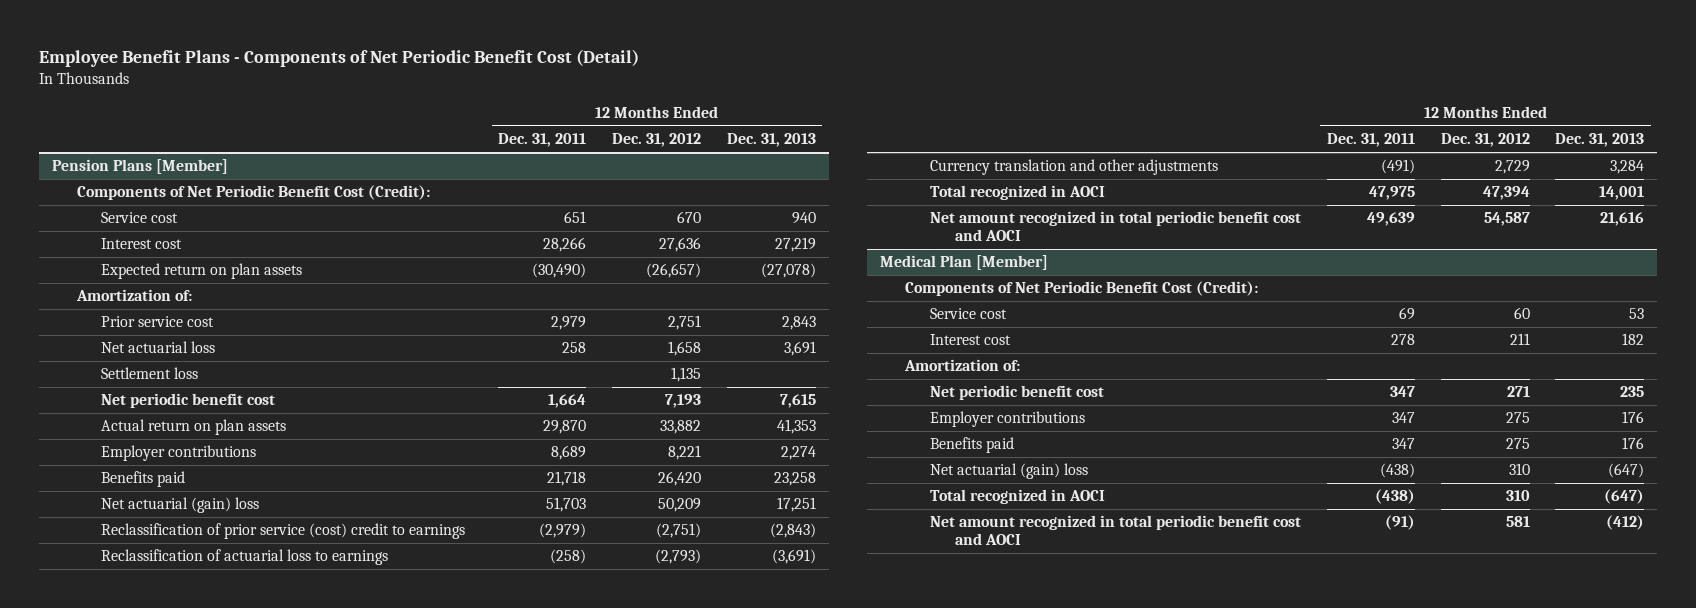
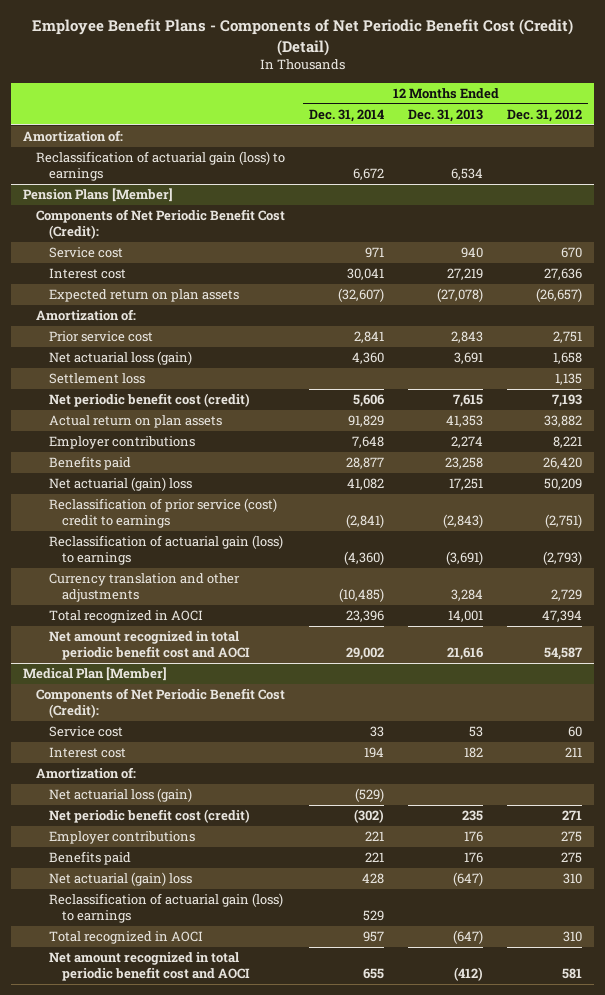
- Employee Benefit Plans - Components of Net Periodic Benefit Cost (Detail)
+ Employee Benefit Plans - Components of Net Periodic Benefit Cost (Credit) (Detail)
- | 12 Months Ended Dec. 31, 2011 | 12 Months Ended Dec. 31, 2012 | 12 Months Ended Dec. 31, 2013
+ | 12 Months Ended Dec. 31, 2014 | 12 Months Ended Dec. 31, 2013 | 12 Months Ended Dec. 31, 2012
+ Amortization of:
+ Reclassification of actuarial gain (loss) to earnings | 6,672 | 6,534 |
@ Pension Plans [Member]
- Net actuarial loss | 258 | 1,658 | 3,691
+ Net actuarial loss (gain) | 4,360 | 3,691 | 1,658
- Net periodic benefit cost | 1,664 | 7,193 | 7,615
+ Net periodic benefit cost (credit) | 5,606 | 7,615 | 7,193
- Reclassification of actuarial loss to earnings | (258) | (2,793) | (3,691)
+ Reclassification of actuarial gain (loss) to earnings | (4,360) | (3,691) | (2,793)
@ Medical Plan [Member]
- Net periodic benefit cost | 347 | 271 | 235
+ Net actuarial loss (gain) | (529) | |
+ Net periodic benefit cost (credit) | (302) | 235 | 271
+ Reclassification of actuarial gain (loss) to earnings | 529 | |

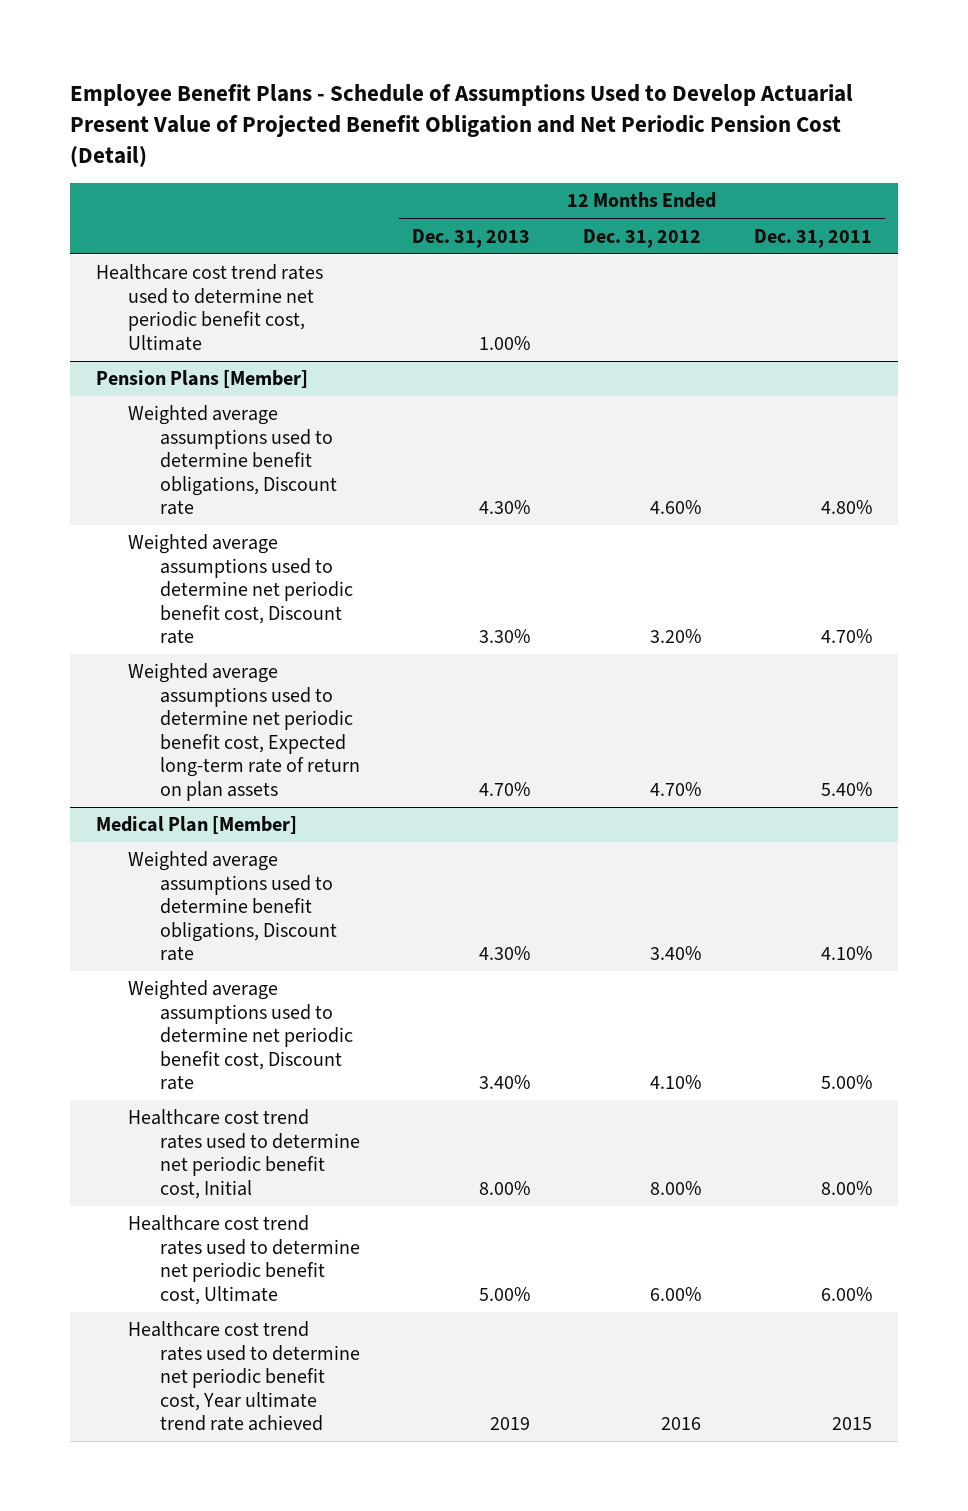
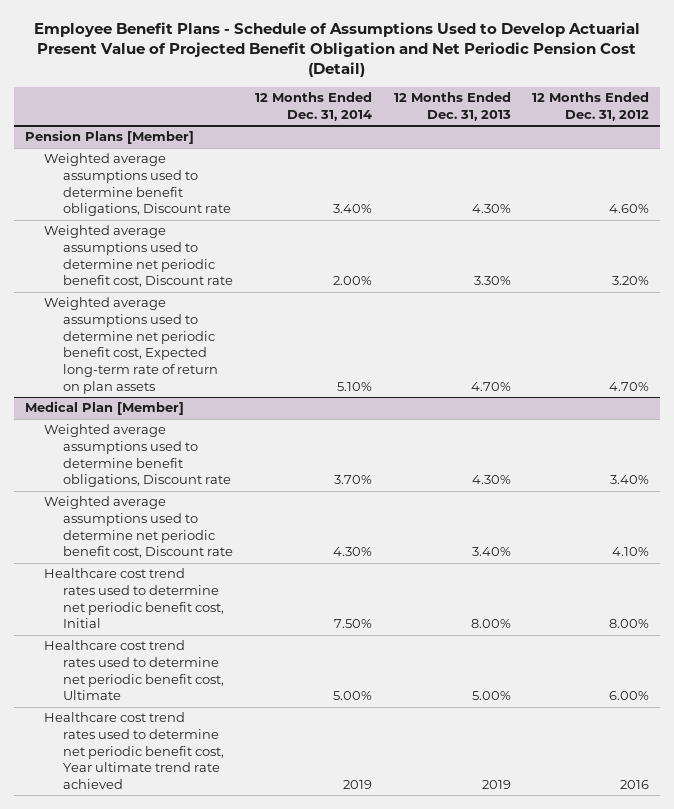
- | 12 Months Ended Dec. 31, 2013 | 12 Months Ended Dec. 31, 2012 | 12 Months Ended Dec. 31, 2011
+ | 12 Months Ended Dec. 31, 2014 | 12 Months Ended Dec. 31, 2013 | 12 Months Ended Dec. 31, 2012
- Healthcare cost trend rates used to determine net periodic benefit cost, Ultimate | 1.00% | |

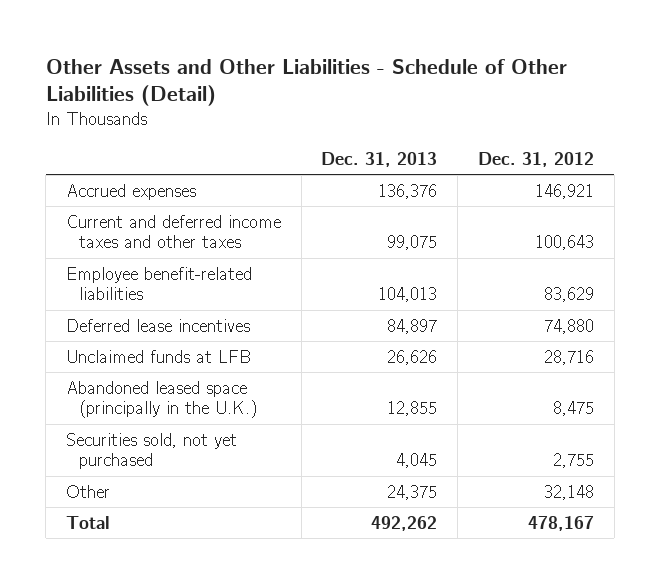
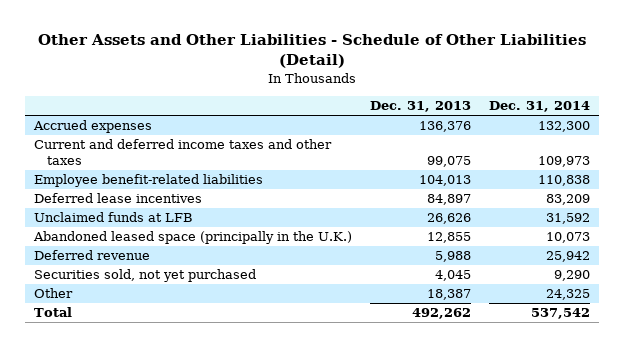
- | Dec. 31, 2013 | Dec. 31, 2012
+ | Dec. 31, 2013 | Dec. 31, 2014
+ Deferred revenue | 5,988 | 25,942
- Other | 24,375 | 32,148
+ Other | 18,387 | 24,325

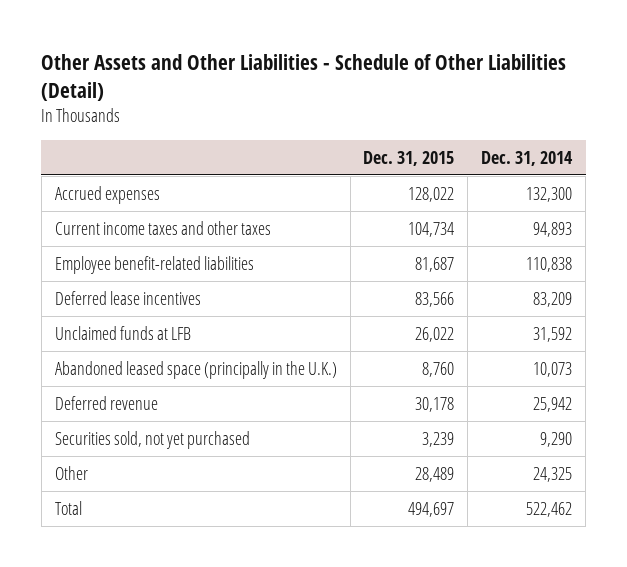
- | Dec. 31, 2013 | Dec. 31, 2014
+ | Dec. 31, 2015 | Dec. 31, 2014
- Current and deferred income taxes and other taxes | 99,075 | 109,973
+ Current income taxes and other taxes | 104,734 | 94,893
- Total | 492,262 | 537,542
+ Total | 494,697 | 522,462

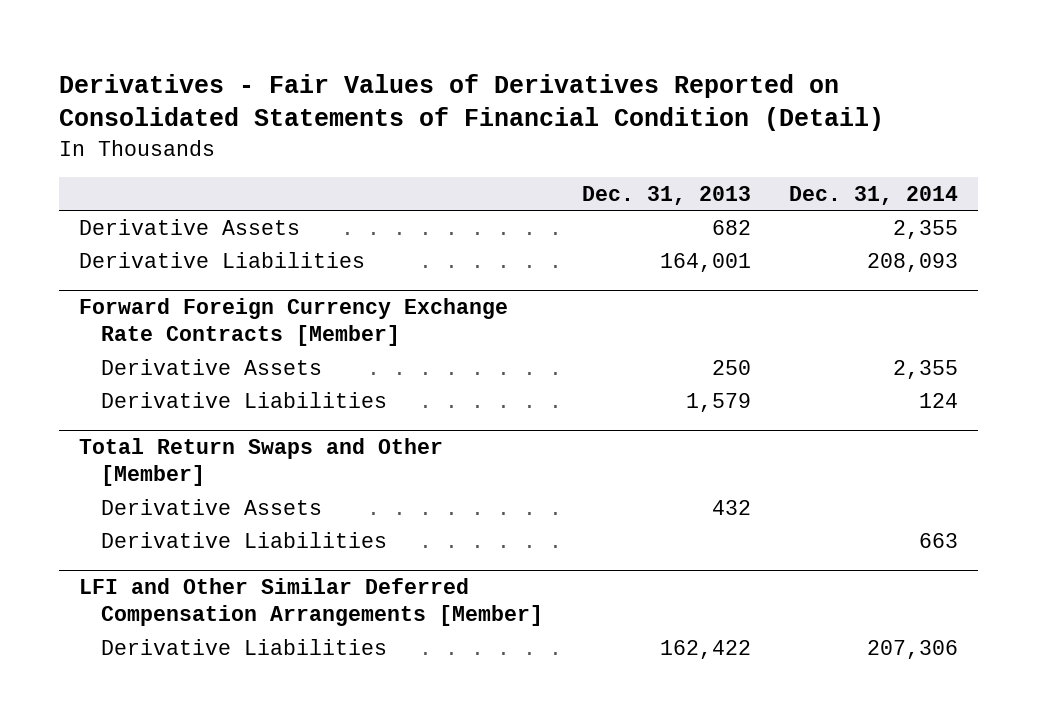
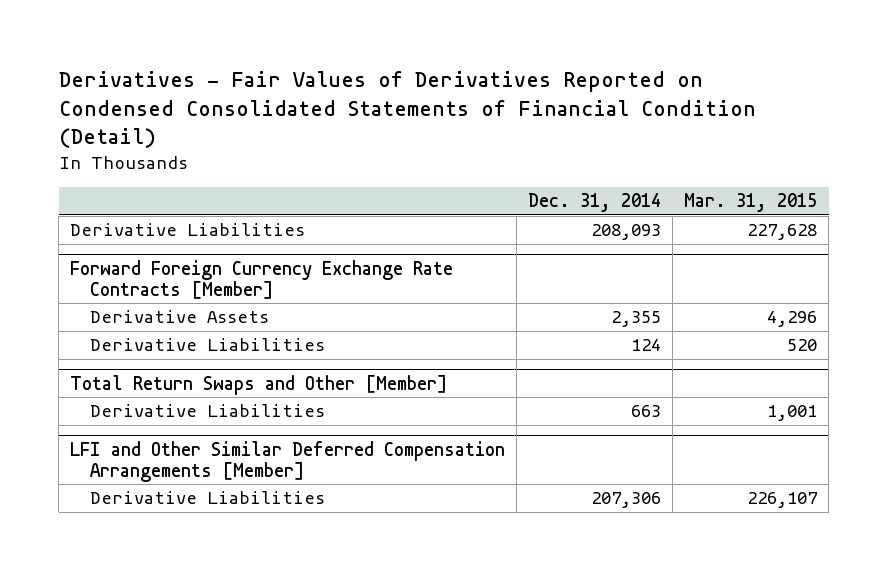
- Derivatives - Fair Values of Derivatives Reported on Consolidated Statements of Financial Condition (Detail)
+ Derivatives - Fair Values of Derivatives Reported on Condensed Consolidated Statements of Financial Condition (Detail)
- | Dec. 31, 2013 | Dec. 31, 2014
+ | Dec. 31, 2014 | Mar. 31, 2015
- Derivative Assets | 682 | 2,355
@ Total Return Swaps and Other [Member]
- Derivative Assets | 432 |

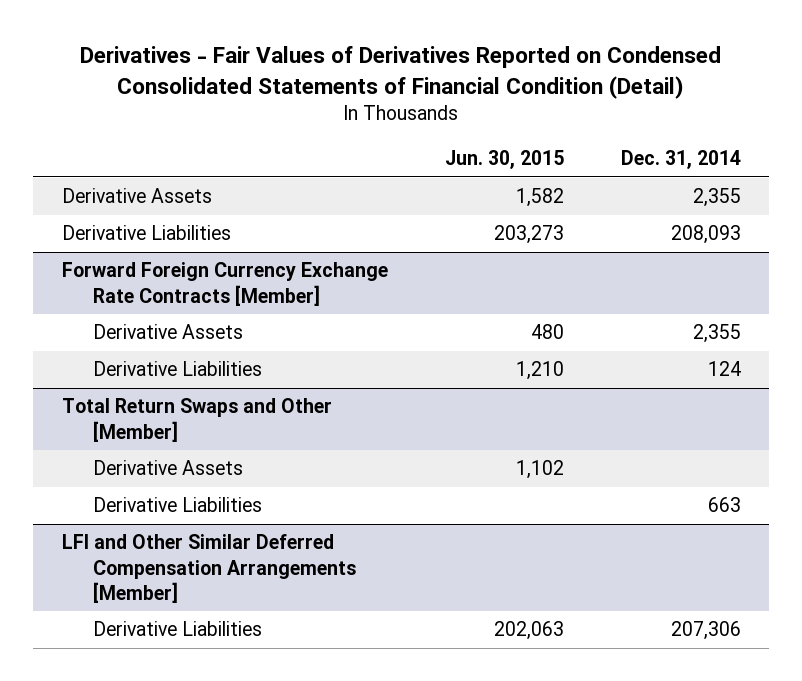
- | Dec. 31, 2014 | Mar. 31, 2015
+ | Jun. 30, 2015 | Dec. 31, 2014
+ Derivative Assets | 1,582 | 2,355
@ Total Return Swaps and Other [Member]
+ Derivative Assets | 1,102 |

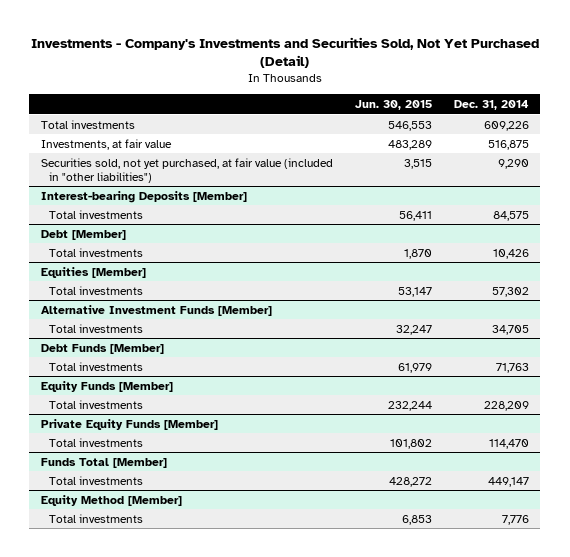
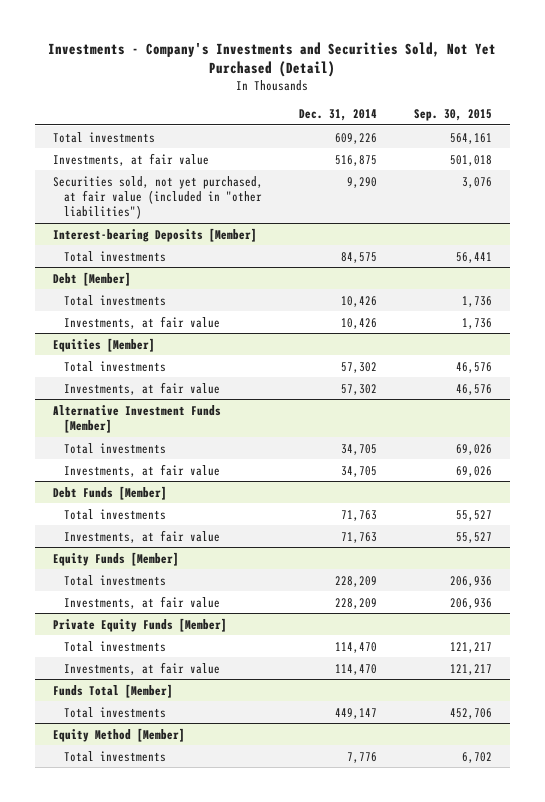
- | Jun. 30, 2015 | Dec. 31, 2014
+ | Dec. 31, 2014 | Sep. 30, 2015
@ Debt [Member]
+ Investments, at fair value | 10,426 | 1,736
@ Equities [Member]
+ Investments, at fair value | 57,302 | 46,576
@ Alternative Investment Funds [Member]
+ Investments, at fair value | 34,705 | 69,026
@ Debt Funds [Member]
+ Investments, at fair value | 71,763 | 55,527
@ Equity Funds [Member]
+ Investments, at fair value | 228,209 | 206,936
@ Private Equity Funds [Member]
+ Investments, at fair value | 114,470 | 121,217

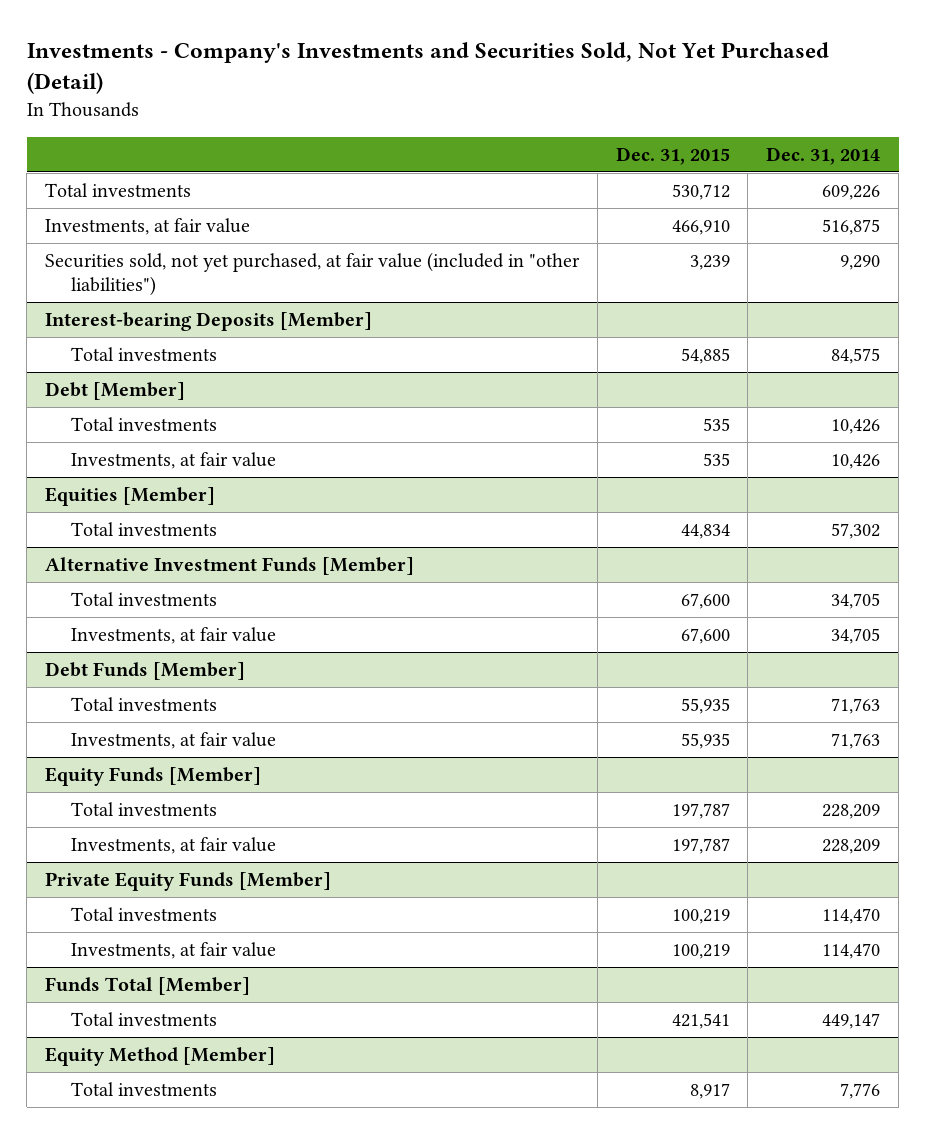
- | Dec. 31, 2014 | Sep. 30, 2015
+ | Dec. 31, 2015 | Dec. 31, 2014
@ Equities [Member]
- Investments, at fair value | 57,302 | 46,576

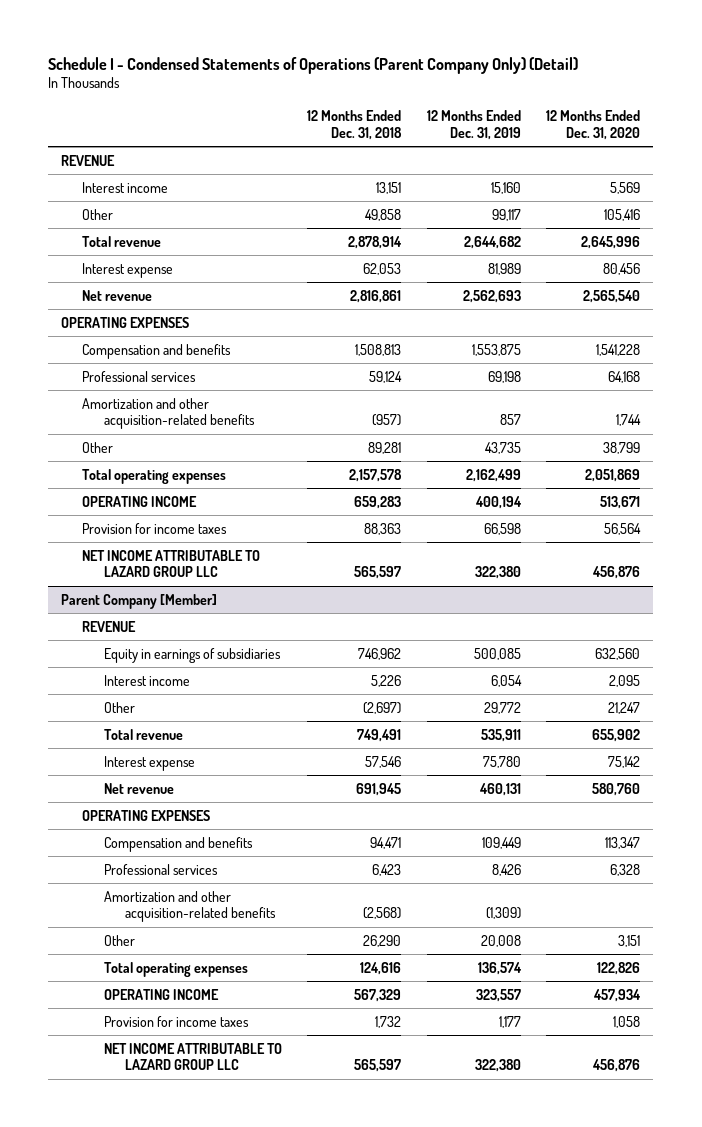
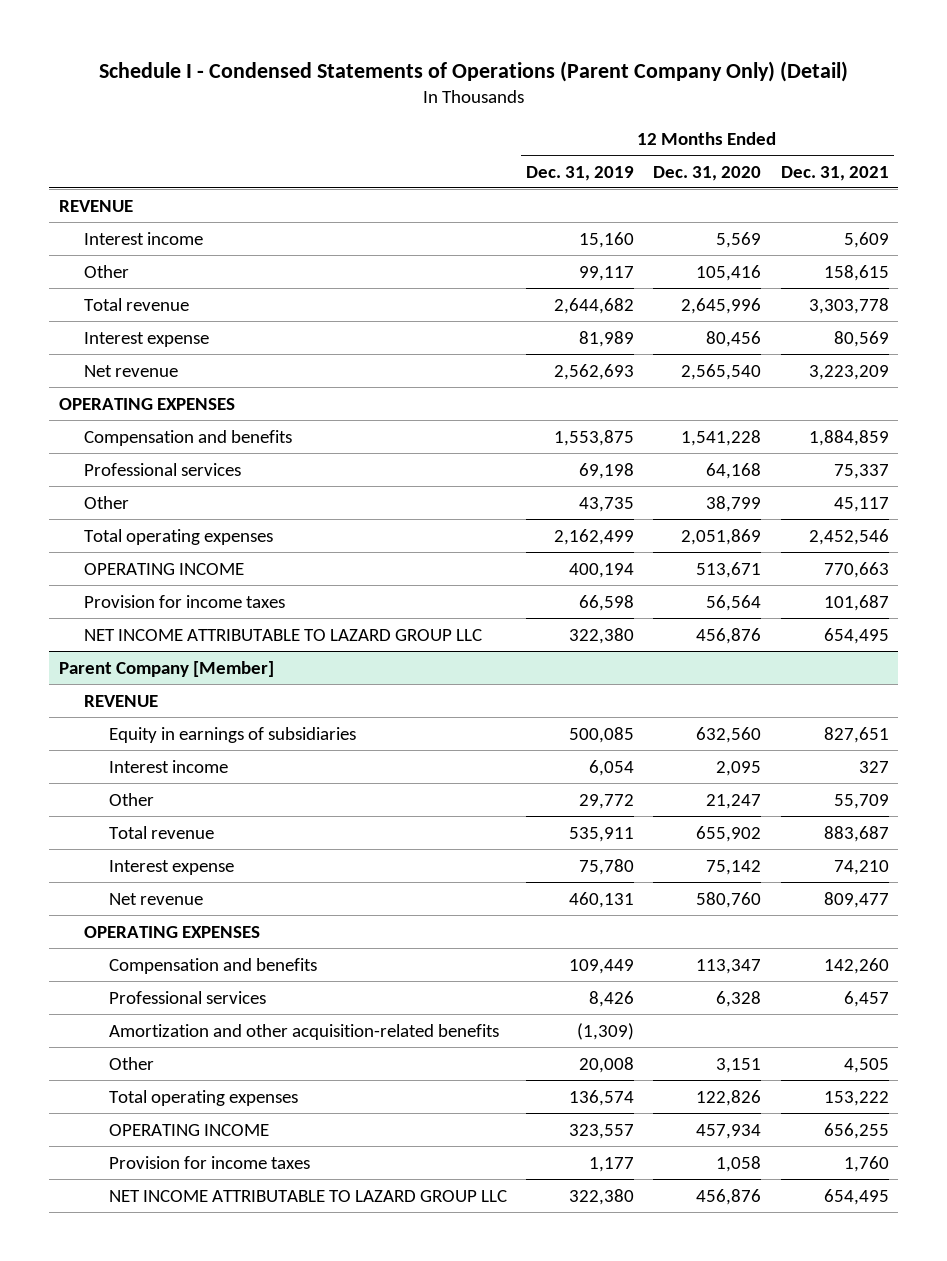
- | 12 Months Ended Dec. 31, 2018 | 12 Months Ended Dec. 31, 2019 | 12 Months Ended Dec. 31, 2020
+ | 12 Months Ended Dec. 31, 2019 | 12 Months Ended Dec. 31, 2020 | 12 Months Ended Dec. 31, 2021
- Amortization and other acquisition-related benefits | (957) | 857 | 1,744

